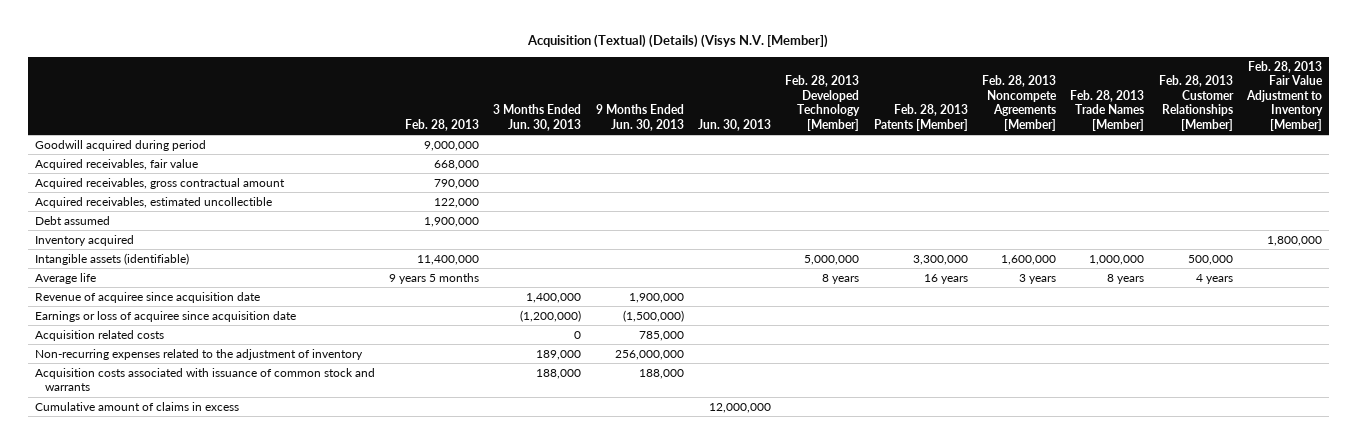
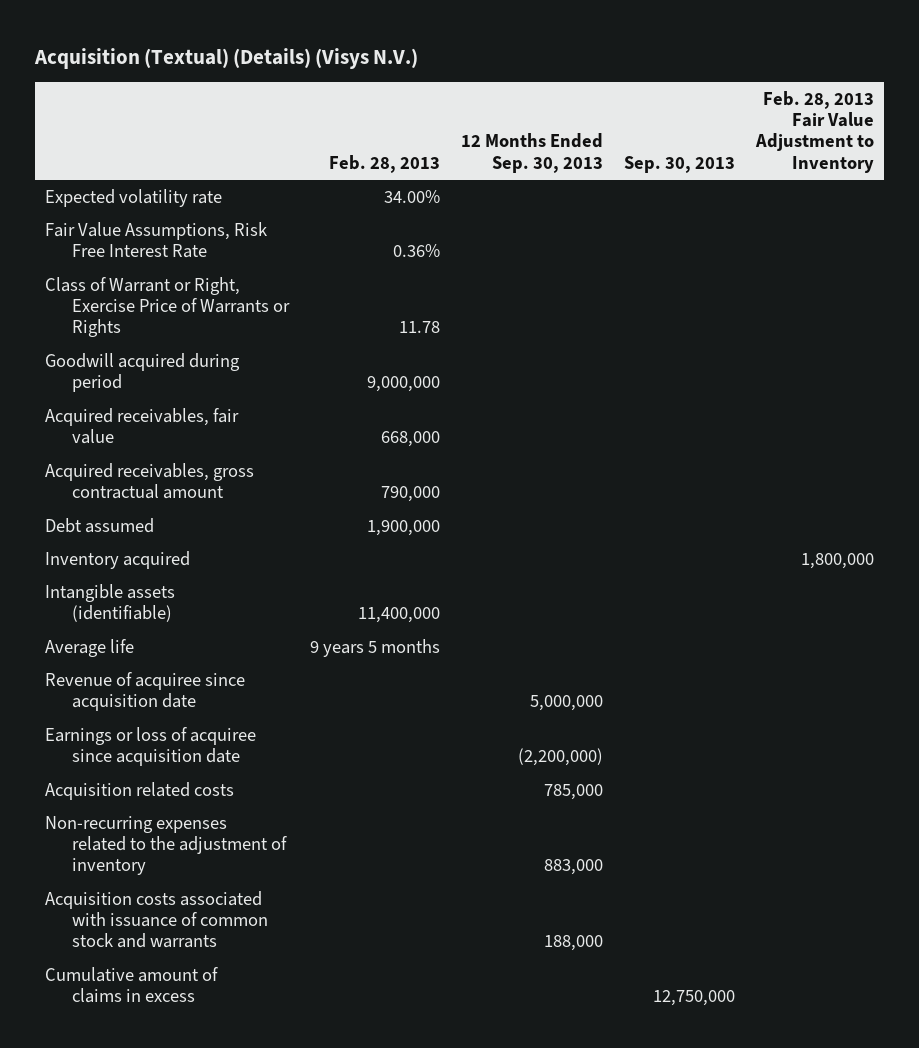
- Acquisition (Textual) (Details) (Visys N.V. [Member])
+ Acquisition (Textual) (Details) (Visys N.V.)
- | Feb. 28, 2013 | 3 Months Ended Jun. 30, 2013 | 9 Months Ended Jun. 30, 2013 | Jun. 30, 2013 | Feb. 28, 2013 Developed Technology [Member] | Feb. 28, 2013 Patents [Member] | Feb. 28, 2013 Noncompete Agreements [Member] | Feb. 28, 2013 Trade Names [Member] | Feb. 28, 2013 Customer Relationships [Member] | Feb. 28, 2013 Fair Value Adjustment to Inventory [Member]
+ | Feb. 28, 2013 | 12 Months Ended Sep. 30, 2013 | Sep. 30, 2013 | Feb. 28, 2013 Fair Value Adjustment to Inventory
+ Expected volatility rate | 34.00% | | |
+ Fair Value Assumptions, Risk Free Interest Rate | 0.36% | | |
+ Class of Warrant or Right, Exercise Price of Warrants or Rights | 11.78 | | |
- Acquired receivables, estimated uncollectible | 122,000 | | | | | | | | |

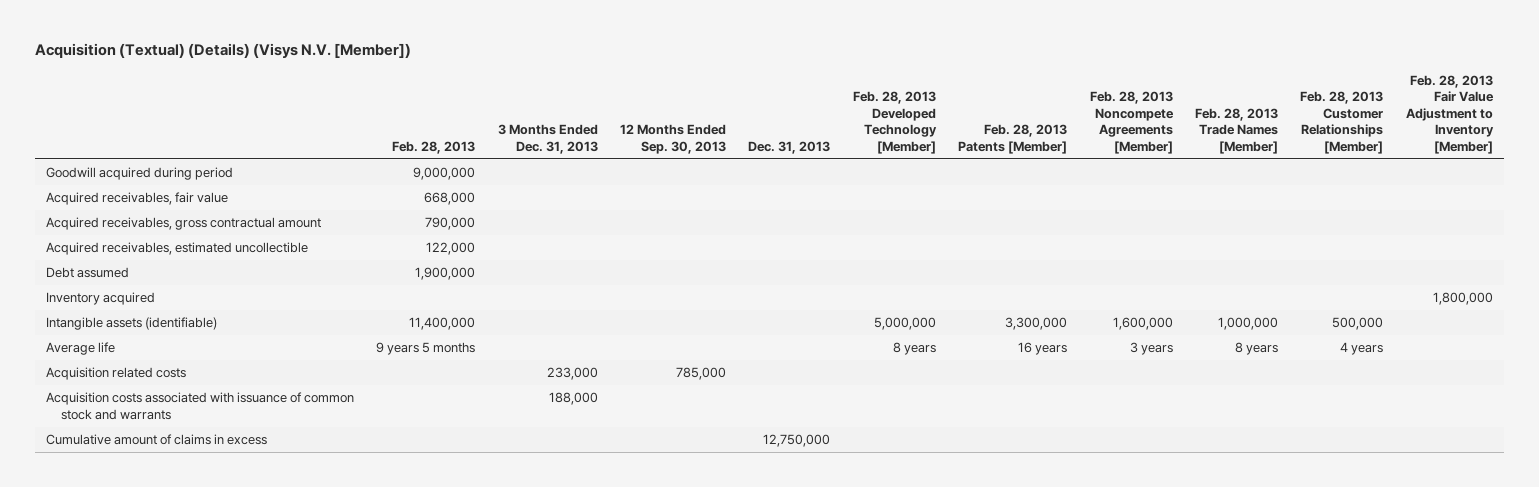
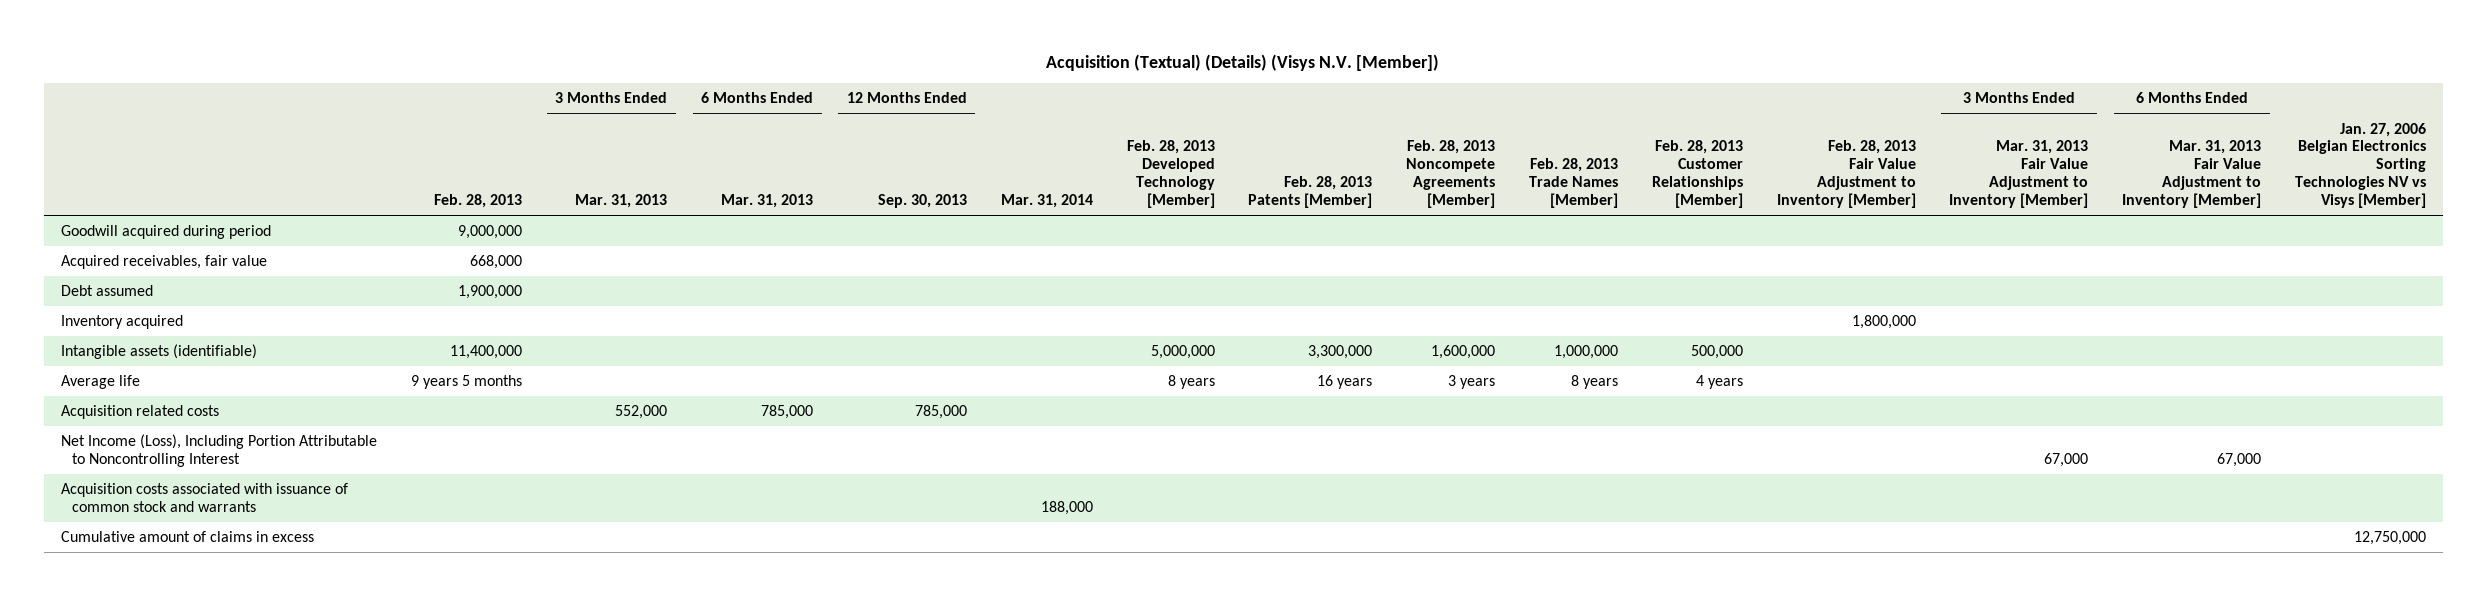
- | Feb. 28, 2013 | 3 Months Ended Dec. 31, 2013 | 12 Months Ended Sep. 30, 2013 | Dec. 31, 2013 | Feb. 28, 2013 Developed Technology [Member] | Feb. 28, 2013 Patents [Member] | Feb. 28, 2013 Noncompete Agreements [Member] | Feb. 28, 2013 Trade Names [Member] | Feb. 28, 2013 Customer Relationships [Member] | Feb. 28, 2013 Fair Value Adjustment to Inventory [Member]
+ | Feb. 28, 2013 | 3 Months Ended Mar. 31, 2013 | 6 Months Ended Mar. 31, 2013 | 12 Months Ended Sep. 30, 2013 | Mar. 31, 2014 | Feb. 28, 2013 Developed Technology [Member] | Feb. 28, 2013 Patents [Member] | Feb. 28, 2013 Noncompete Agreements [Member] | Feb. 28, 2013 Trade Names [Member] | Feb. 28, 2013 Customer Relationships [Member] | Feb. 28, 2013 Fair Value Adjustment to Inventory [Member] | 3 Months Ended Mar. 31, 2013 Fair Value Adjustment to Inventory [Member] | 6 Months Ended Mar. 31, 2013 Fair Value Adjustment to Inventory [Member] | Jan. 27, 2006 Belgian Electronics Sorting Technologies NV vs Visys [Member]
- Acquired receivables, gross contractual amount | 790,000 | | | | | | | | |
- Acquired receivables, estimated uncollectible | 122,000 | | | | | | | | |
+ Net Income (Loss), Including Portion Attributable to Noncontrolling Interest | | | | | | | | | | | | 67,000 | 67,000 |

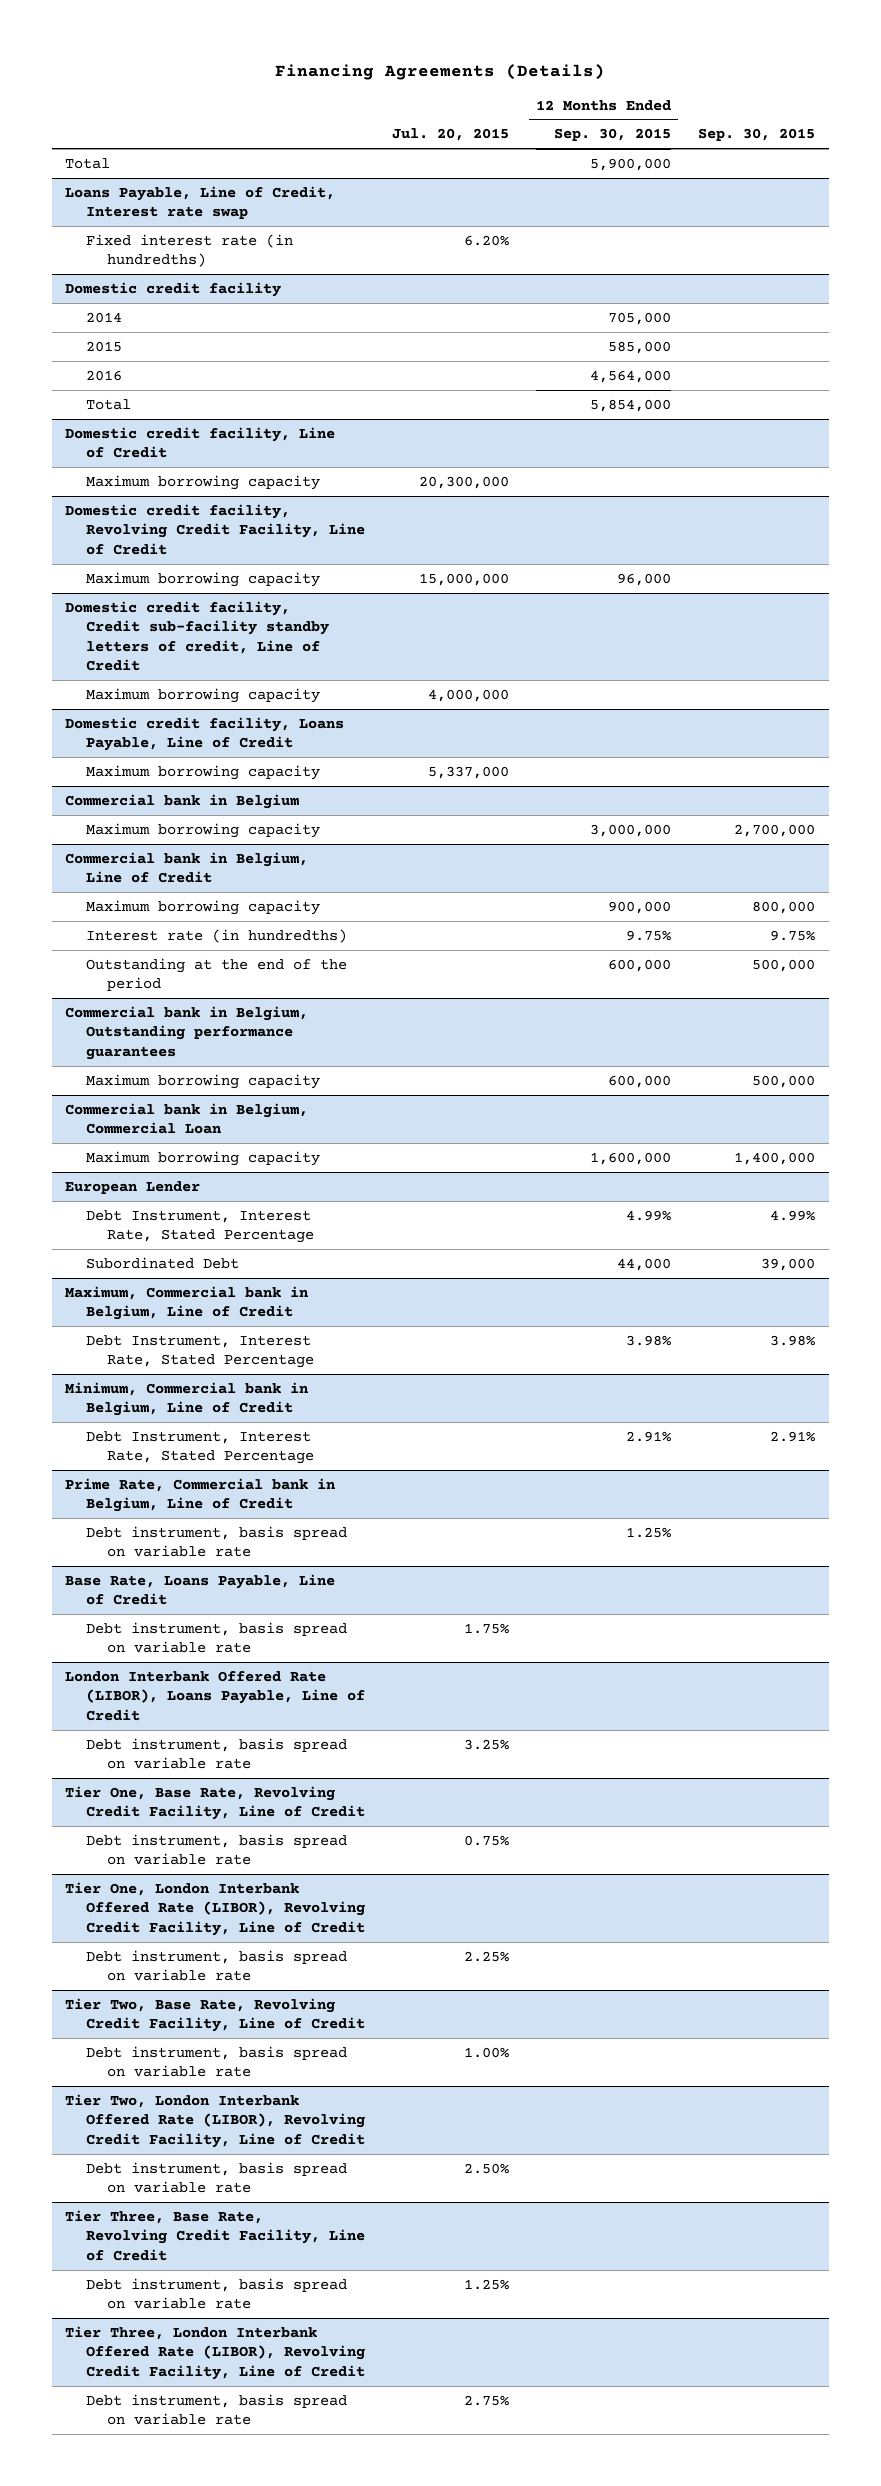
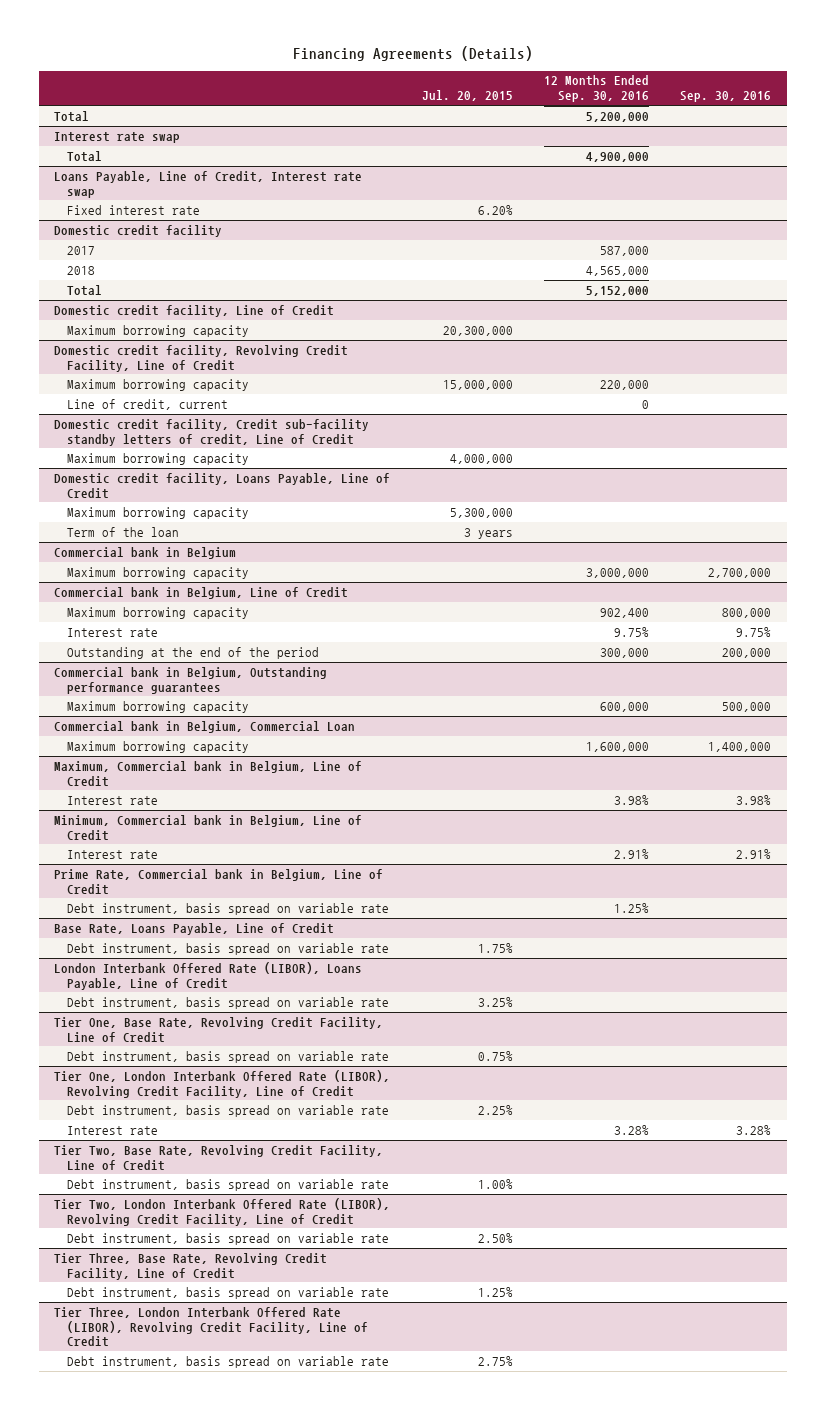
- | Jul. 20, 2015 | 12 Months Ended Sep. 30, 2015 | Sep. 30, 2015
+ | Jul. 20, 2015 | 12 Months Ended Sep. 30, 2016 | Sep. 30, 2016
+ Interest rate swap
+ Total | | 4,900,000 |
@ Loans Payable, Line of Credit, Interest rate swap
- Fixed interest rate (in hundredths) | 6.20% | |
+ Fixed interest rate | 6.20% | |
@ Domestic credit facility
- 2014 | | 705,000 |
- 2015 | | 585,000 |
- 2016 | | 4,564,000 |
+ 2017 | | 587,000 |
+ 2018 | | 4,565,000 |
@ Domestic credit facility, Revolving Credit Facility, Line of Credit
+ Line of credit, current | | 0 |
@ Domestic credit facility, Loans Payable, Line of Credit
- Maximum borrowing capacity | 5,337,000 | |
+ Maximum borrowing capacity | 5,300,000 | |
+ Term of the loan | 3 years | |
@ Commercial bank in Belgium, Line of Credit
- Interest rate (in hundredths) | | 9.75% | 9.75%
+ Interest rate | | 9.75% | 9.75%
- European Lender
- Debt Instrument, Interest Rate, Stated Percentage | | 4.99% | 4.99%
- Subordinated Debt | | 44,000 | 39,000
@ Maximum, Commercial bank in Belgium, Line of Credit
- Debt Instrument, Interest Rate, Stated Percentage | | 3.98% | 3.98%
+ Interest rate | | 3.98% | 3.98%
@ Minimum, Commercial bank in Belgium, Line of Credit
- Debt Instrument, Interest Rate, Stated Percentage | | 2.91% | 2.91%
+ Interest rate | | 2.91% | 2.91%
@ Tier One, London Interbank Offered Rate (LIBOR), Revolving Credit Facility, Line of Credit
+ Interest rate | | 3.28% | 3.28%

